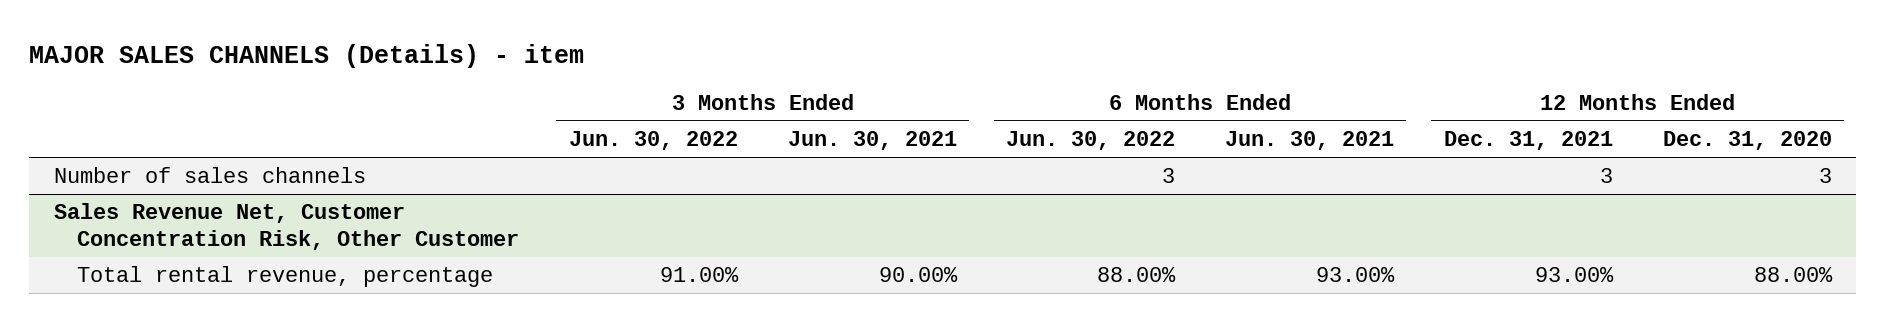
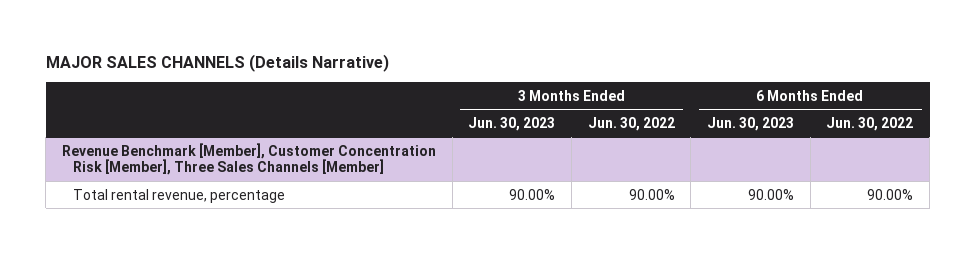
- MAJOR SALES CHANNELS (Details) - item
+ MAJOR SALES CHANNELS (Details Narrative)
- | 3 Months Ended Jun. 30, 2022 | 3 Months Ended Jun. 30, 2021 | 6 Months Ended Jun. 30, 2022 | 6 Months Ended Jun. 30, 2021 | 12 Months Ended Dec. 31, 2021 | 12 Months Ended Dec. 31, 2020
+ | 3 Months Ended Jun. 30, 2023 | 3 Months Ended Jun. 30, 2022 | 6 Months Ended Jun. 30, 2023 | 6 Months Ended Jun. 30, 2022
- Number of sales channels | | | 3 | | 3 | 3
- Sales Revenue Net, Customer Concentration Risk, Other Customer
- Total rental revenue, percentage | 91.00% | 90.00% | 88.00% | 93.00% | 93.00% | 88.00%
+ Revenue Benchmark [Member], Customer Concentration Risk [Member], Three Sales Channels [Member]
+ Total rental revenue, percentage | 90.00% | 90.00% | 90.00% | 90.00%

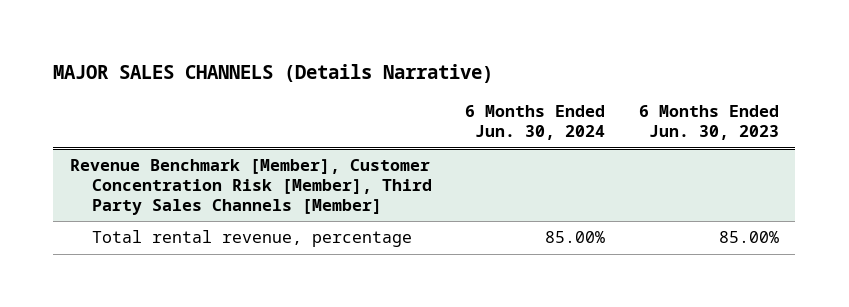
- | 3 Months Ended Jun. 30, 2023 | 3 Months Ended Jun. 30, 2022 | 6 Months Ended Jun. 30, 2023 | 6 Months Ended Jun. 30, 2022
+ | 6 Months Ended Jun. 30, 2024 | 6 Months Ended Jun. 30, 2023
- Revenue Benchmark [Member], Customer Concentration Risk [Member], Three Sales Channels [Member]
- Total rental revenue, percentage | 90.00% | 90.00% | 90.00% | 90.00%
+ Revenue Benchmark [Member], Customer Concentration Risk [Member], Third Party Sales Channels [Member]
+ Total rental revenue, percentage | 85.00% | 85.00%

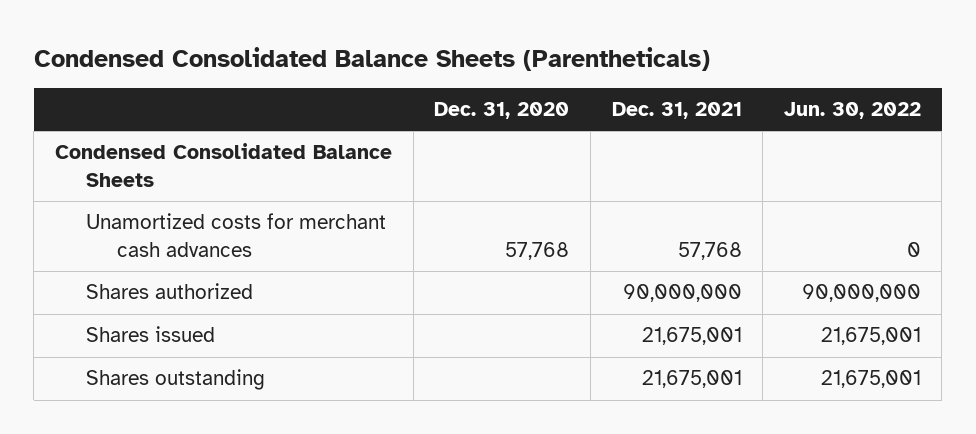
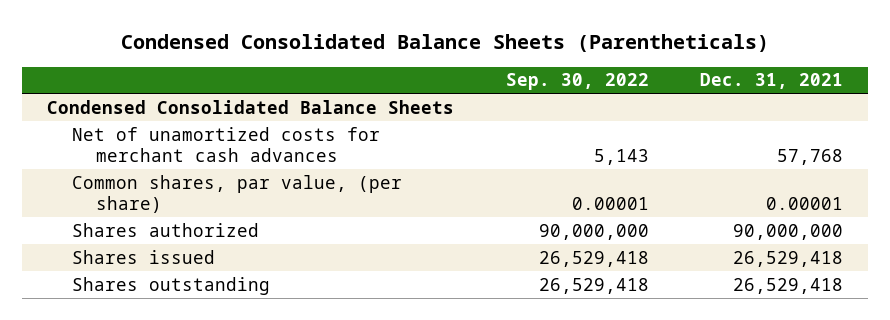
- | Dec. 31, 2020 | Dec. 31, 2021 | Jun. 30, 2022
+ | Sep. 30, 2022 | Dec. 31, 2021
- Unamortized costs for merchant cash advances | 57,768 | 57,768 | 0
+ Net of unamortized costs for merchant cash advances | 5,143 | 57,768
+ Common shares, par value, (per share) | 0.00001 | 0.00001
- Shares issued | | 21,675,001 | 21,675,001
- Shares outstanding | | 21,675,001 | 21,675,001
+ Shares issued | 26,529,418 | 26,529,418
+ Shares outstanding | 26,529,418 | 26,529,418

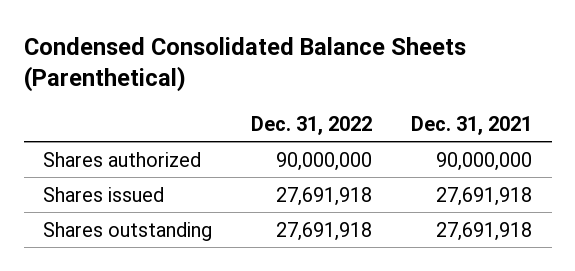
- Condensed Consolidated Balance Sheets (Parentheticals)
+ Condensed Consolidated Balance Sheets (Parenthetical)
- | Sep. 30, 2022 | Dec. 31, 2021
+ | Dec. 31, 2022 | Dec. 31, 2021
- Condensed Consolidated Balance Sheets
- Net of unamortized costs for merchant cash advances | 5,143 | 57,768
- Common shares, par value, (per share) | 0.00001 | 0.00001
- Shares issued | 26,529,418 | 26,529,418
- Shares outstanding | 26,529,418 | 26,529,418
+ Shares issued | 27,691,918 | 27,691,918
+ Shares outstanding | 27,691,918 | 27,691,918

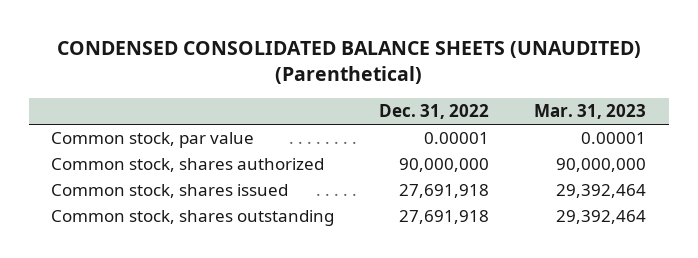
- Condensed Consolidated Balance Sheets (Parenthetical)
+ CONDENSED CONSOLIDATED BALANCE SHEETS (UNAUDITED) (Parenthetical)
- | Dec. 31, 2022 | Dec. 31, 2021
+ | Dec. 31, 2022 | Mar. 31, 2023
- Shares authorized | 90,000,000 | 90,000,000
- Shares issued | 27,691,918 | 27,691,918
- Shares outstanding | 27,691,918 | 27,691,918
+ Common stock, par value | 0.00001 | 0.00001
+ Common stock, shares authorized | 90,000,000 | 90,000,000
+ Common stock, shares issued | 27,691,918 | 29,392,464
+ Common stock, shares outstanding | 27,691,918 | 29,392,464

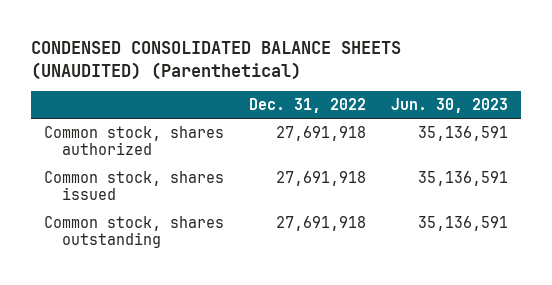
- | Dec. 31, 2022 | Mar. 31, 2023
+ | Dec. 31, 2022 | Jun. 30, 2023
- Common stock, par value | 0.00001 | 0.00001
- Common stock, shares authorized | 90,000,000 | 90,000,000
+ Common stock, shares authorized | 27,691,918 | 35,136,591

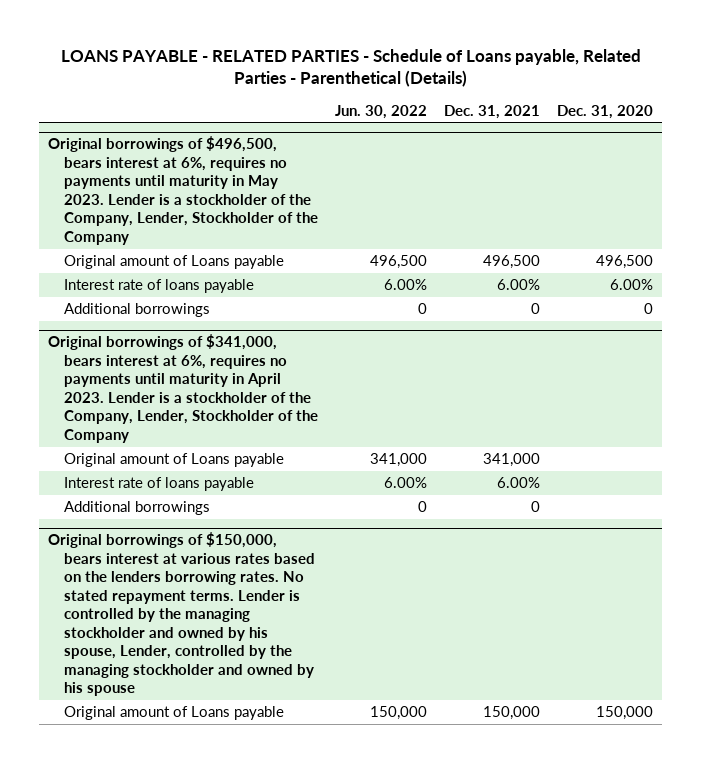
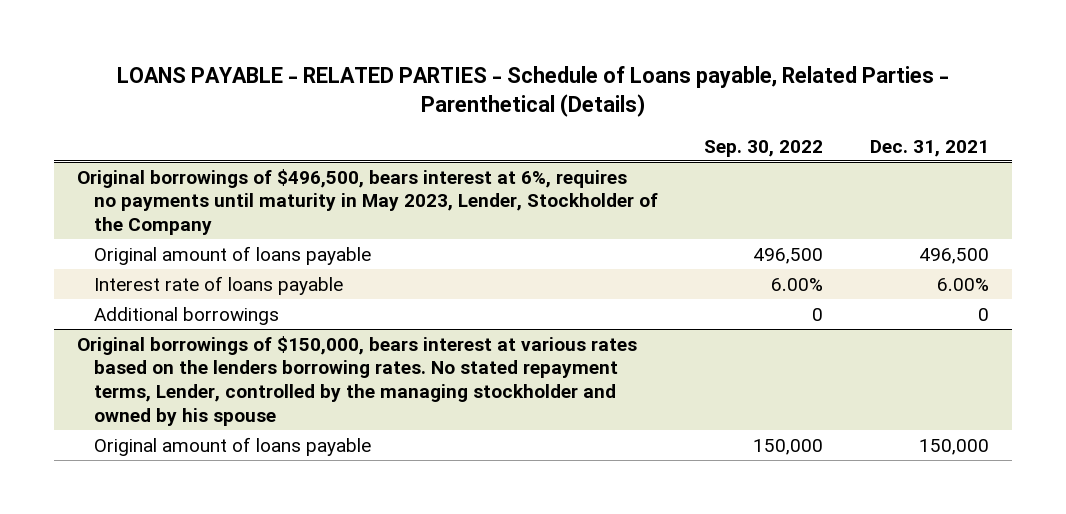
- | Jun. 30, 2022 | Dec. 31, 2021 | Dec. 31, 2020
+ | Sep. 30, 2022 | Dec. 31, 2021
- Original borrowings of $496,500, bears interest at 6%, requires no payments until maturity in May 2023. Lender is a stockholder of the Company, Lender, Stockholder of the Company
- Original amount of Loans payable | 496,500 | 496,500 | 496,500
- Interest rate of loans payable | 6.00% | 6.00% | 6.00%
- Additional borrowings | 0 | 0 | 0
- Original borrowings of $341,000, bears interest at 6%, requires no payments until maturity in April 2023. Lender is a stockholder of the Company, Lender, Stockholder of the Company
- Original amount of Loans payable | 341,000 | 341,000 |
+ Original borrowings of $496,500, bears interest at 6%, requires no payments until maturity in May 2023, Lender, Stockholder of the Company
+ Original amount of loans payable | 496,500 | 496,500
- Original borrowings of $150,000, bears interest at various rates based on the lenders borrowing rates. No stated repayment terms. Lender is controlled by the managing stockholder and owned by his spouse, Lender, controlled by the managing stockholder and owned by his spouse
- Original amount of Loans payable | 150,000 | 150,000 | 150,000
+ Original borrowings of $150,000, bears interest at various rates based on the lenders borrowing rates. No stated repayment terms, Lender, controlled by the managing stockholder and owned by his spouse
+ Original amount of loans payable | 150,000 | 150,000

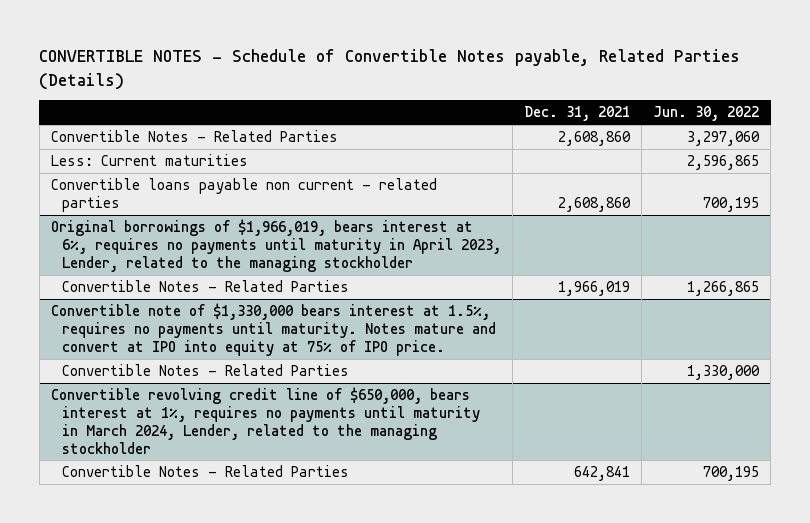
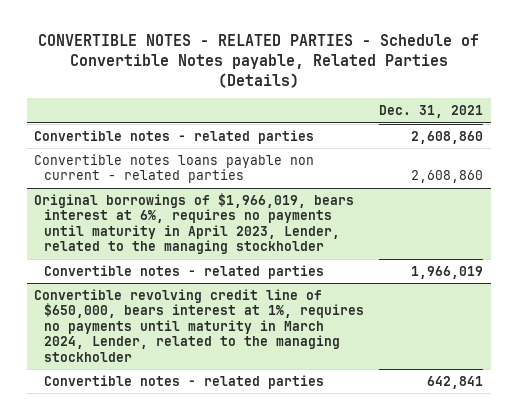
- CONVERTIBLE NOTES - Schedule of Convertible Notes payable, Related Parties (Details)
+ CONVERTIBLE NOTES - RELATED PARTIES - Schedule of Convertible Notes payable, Related Parties (Details)
- | Dec. 31, 2021 | Jun. 30, 2022
+ | Dec. 31, 2021
- Convertible Notes - Related Parties | 2,608,860 | 3,297,060
- Less: Current maturities | | 2,596,865
- Convertible loans payable non current - related parties | 2,608,860 | 700,195
+ Convertible notes - related parties | 2,608,860
+ Convertible notes loans payable non current - related parties | 2,608,860
@ Original borrowings of $1,966,019, bears interest at 6%, requires no payments until maturity in April 2023, Lender, related to the managing stockholder
- Convertible Notes - Related Parties | 1,966,019 | 1,266,865
- Convertible note of $1,330,000 bears interest at 1.5%, requires no payments until maturity. Notes mature and convert at IPO into equity at 75% of IPO price.
- Convertible Notes - Related Parties | | 1,330,000
@ Original borrowings of $1,966,019, bears interest at 6%, requires no payments until maturity in April 2023, Lender, related to the managing stockholder
+ Convertible notes - related parties | 1,966,019
@ Convertible revolving credit line of $650,000, bears interest at 1%, requires no payments until maturity in March 2024, Lender, related to the managing stockholder
- Convertible Notes - Related Parties | 642,841 | 700,195
+ Convertible notes - related parties | 642,841

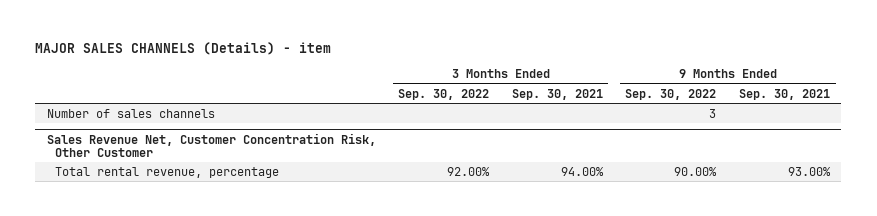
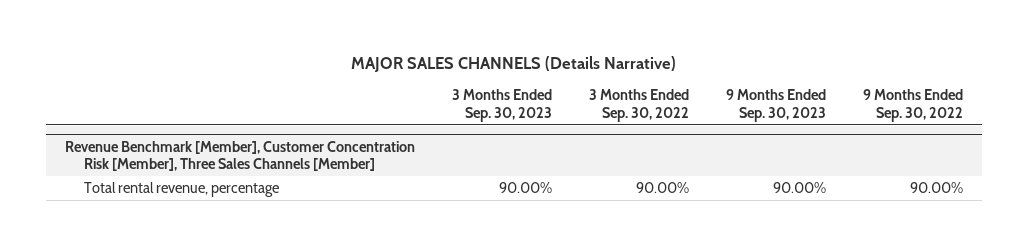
- MAJOR SALES CHANNELS (Details) - item
+ MAJOR SALES CHANNELS (Details Narrative)
- | 3 Months Ended Sep. 30, 2022 | 3 Months Ended Sep. 30, 2021 | 9 Months Ended Sep. 30, 2022 | 9 Months Ended Sep. 30, 2021
+ | 3 Months Ended Sep. 30, 2023 | 3 Months Ended Sep. 30, 2022 | 9 Months Ended Sep. 30, 2023 | 9 Months Ended Sep. 30, 2022
- Number of sales channels | | | 3 |
- Sales Revenue Net, Customer Concentration Risk, Other Customer
- Total rental revenue, percentage | 92.00% | 94.00% | 90.00% | 93.00%
+ Revenue Benchmark [Member], Customer Concentration Risk [Member], Three Sales Channels [Member]
+ Total rental revenue, percentage | 90.00% | 90.00% | 90.00% | 90.00%

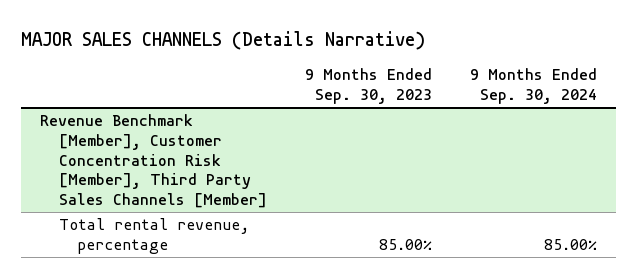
- | 3 Months Ended Sep. 30, 2023 | 3 Months Ended Sep. 30, 2022 | 9 Months Ended Sep. 30, 2023 | 9 Months Ended Sep. 30, 2022
+ | 9 Months Ended Sep. 30, 2023 | 9 Months Ended Sep. 30, 2024
- Revenue Benchmark [Member], Customer Concentration Risk [Member], Three Sales Channels [Member]
- Total rental revenue, percentage | 90.00% | 90.00% | 90.00% | 90.00%
+ Revenue Benchmark [Member], Customer Concentration Risk [Member], Third Party Sales Channels [Member]
+ Total rental revenue, percentage | 85.00% | 85.00%

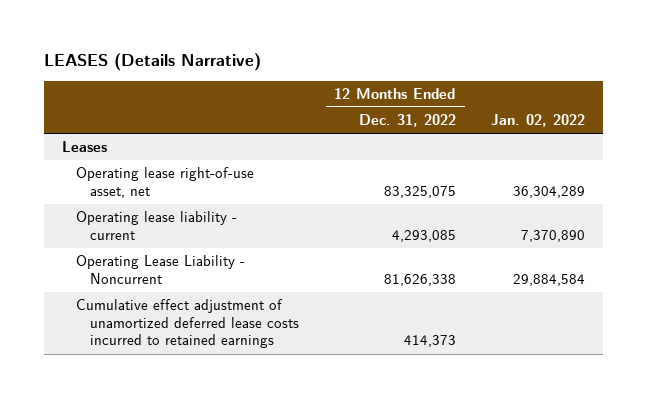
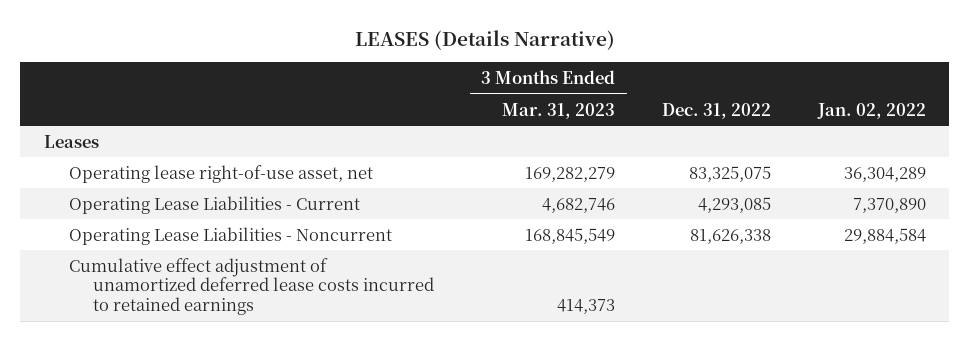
- | 12 Months Ended Dec. 31, 2022 | Jan. 02, 2022
+ | 3 Months Ended Mar. 31, 2023 | Dec. 31, 2022 | Jan. 02, 2022
- Operating lease liability - current | 4,293,085 | 7,370,890
- Operating Lease Liability - Noncurrent | 81,626,338 | 29,884,584
+ Operating Lease Liabilities - Current | 4,682,746 | 4,293,085 | 7,370,890
+ Operating Lease Liabilities - Noncurrent | 168,845,549 | 81,626,338 | 29,884,584

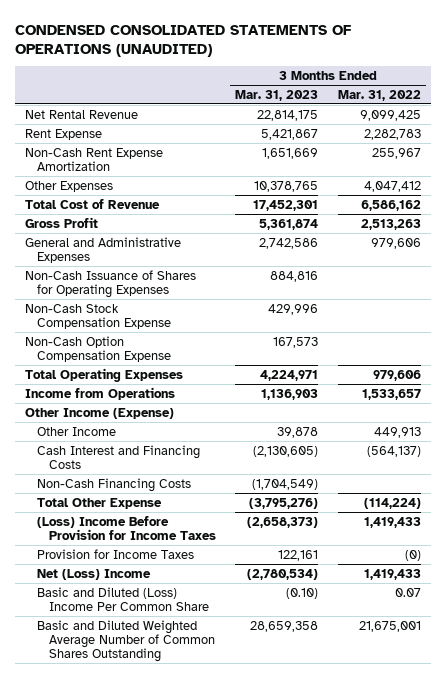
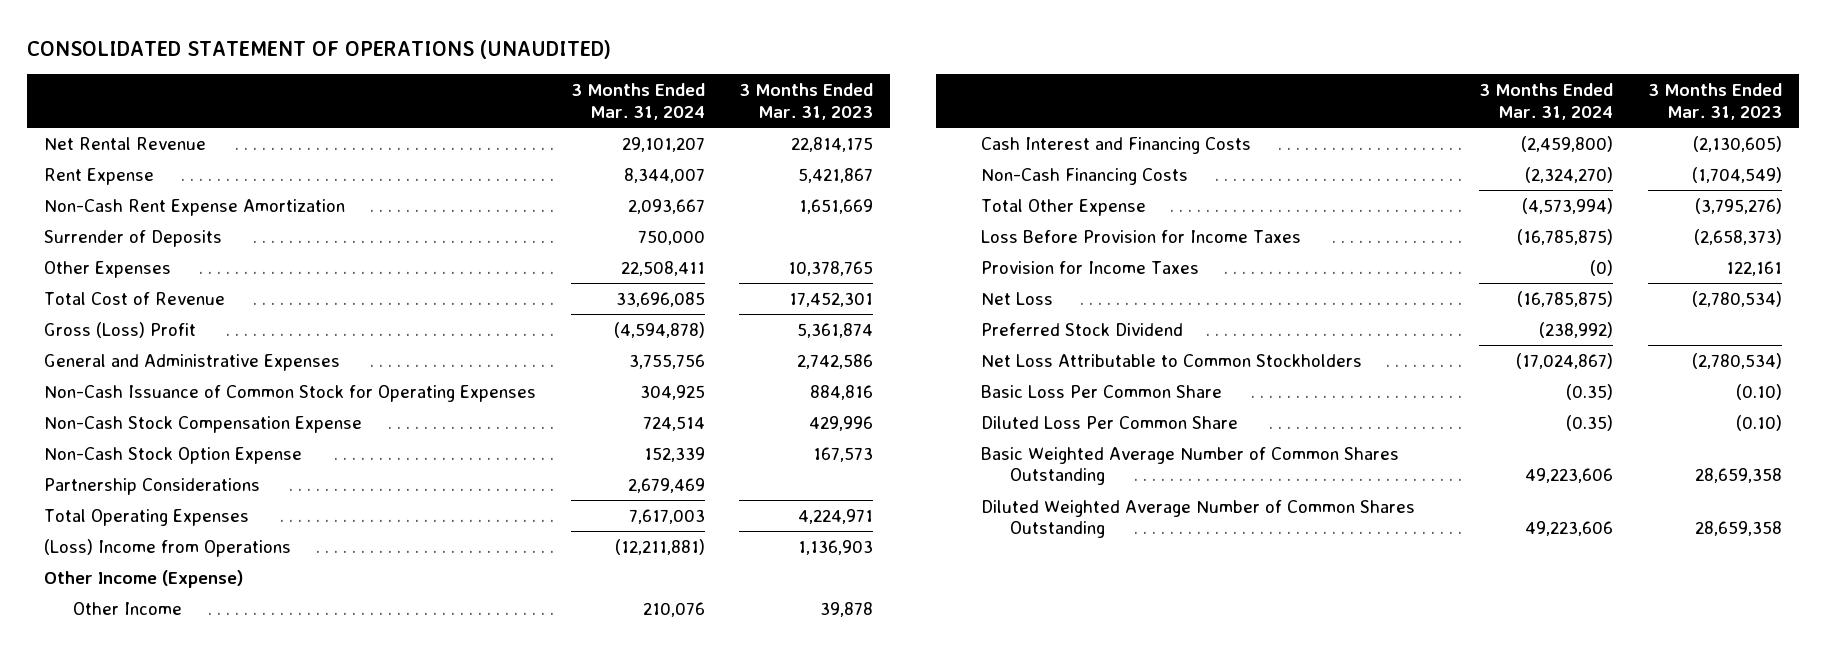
- CONDENSED CONSOLIDATED STATEMENTS OF OPERATIONS (UNAUDITED)
+ CONSOLIDATED STATEMENT OF OPERATIONS (UNAUDITED)
- | 3 Months Ended Mar. 31, 2023 | 3 Months Ended Mar. 31, 2022
+ | 3 Months Ended Mar. 31, 2024 | 3 Months Ended Mar. 31, 2023
+ Surrender of Deposits | 750,000 |
- Gross Profit | 5,361,874 | 2,513,263
+ Gross (Loss) Profit | (4,594,878) | 5,361,874
- Non-Cash Issuance of Shares for Operating Expenses | 884,816 |
+ Non-Cash Issuance of Common Stock for Operating Expenses | 304,925 | 884,816
- Non-Cash Option Compensation Expense | 167,573 |
+ Non-Cash Stock Option Expense | 152,339 | 167,573
+ Partnership Considerations | 2,679,469 |
- Income from Operations | 1,136,903 | 1,533,657
+ (Loss) Income from Operations | (12,211,881) | 1,136,903
- (Loss) Income Before Provision for Income Taxes | (2,658,373) | 1,419,433
+ Loss Before Provision for Income Taxes | (16,785,875) | (2,658,373)
- Net (Loss) Income | (2,780,534) | 1,419,433
- Basic and Diluted (Loss) Income Per Common Share | (0.10) | 0.07
- Basic and Diluted Weighted Average Number of Common Shares Outstanding | 28,659,358 | 21,675,001
+ Net Loss | (16,785,875) | (2,780,534)
+ Preferred Stock Dividend | (238,992) |
+ Net Loss Attributable to Common Stockholders | (17,024,867) | (2,780,534)
+ Basic Loss Per Common Share | (0.35) | (0.10)
+ Diluted Loss Per Common Share | (0.35) | (0.10)
+ Basic Weighted Average Number of Common Shares Outstanding | 49,223,606 | 28,659,358
+ Diluted Weighted Average Number of Common Shares Outstanding | 49,223,606 | 28,659,358

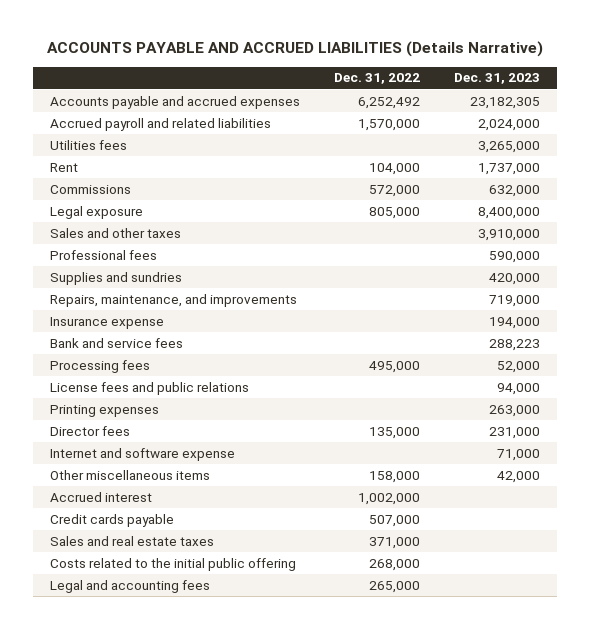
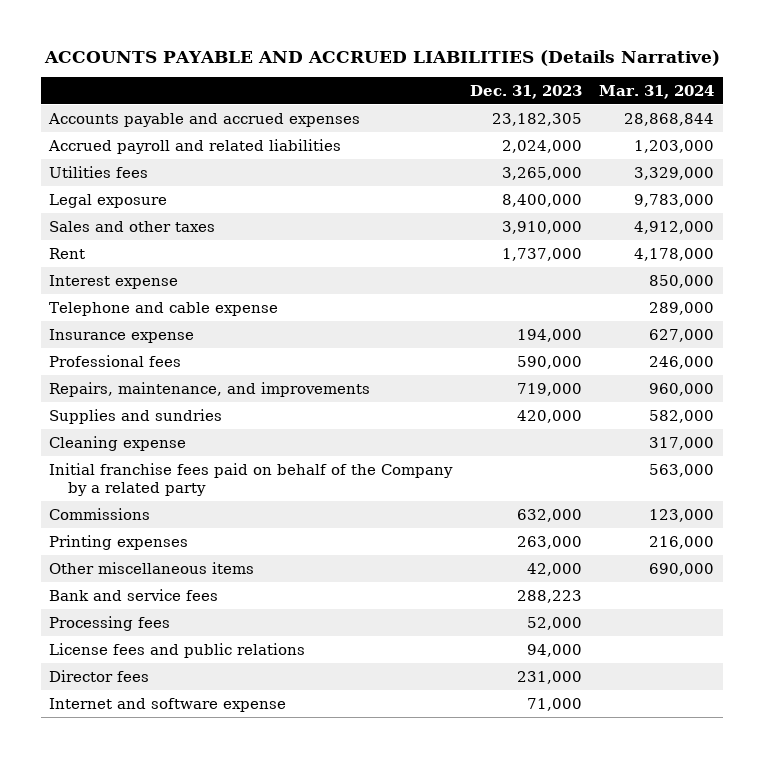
- | Dec. 31, 2022 | Dec. 31, 2023
+ | Dec. 31, 2023 | Mar. 31, 2024
moved down: Rent | 1,737,000 | 4,178,000
+ Interest expense | | 850,000
+ Telephone and cable expense | | 289,000
moved up: Insurance expense | 194,000 | 627,000
moved down: Supplies and sundries | 420,000 | 582,000
+ Cleaning expense | | 317,000
+ Initial franchise fees paid on behalf of the Company by a related party | | 563,000
moved down: Commissions | 632,000 | 123,000
moved up: Printing expenses | 263,000 | 216,000
moved up: Other miscellaneous items | 42,000 | 690,000
- Accrued interest | 1,002,000 |
- Credit cards payable | 507,000 |
- Sales and real estate taxes | 371,000 |
- Costs related to the initial public offering | 268,000 |
- Legal and accounting fees | 265,000 |

